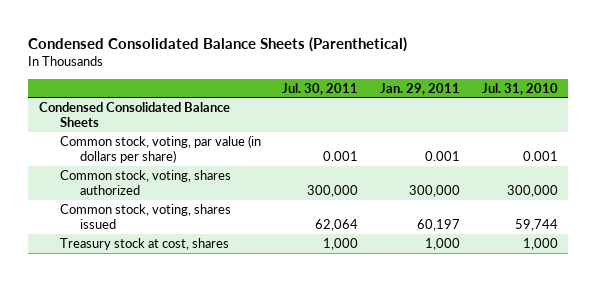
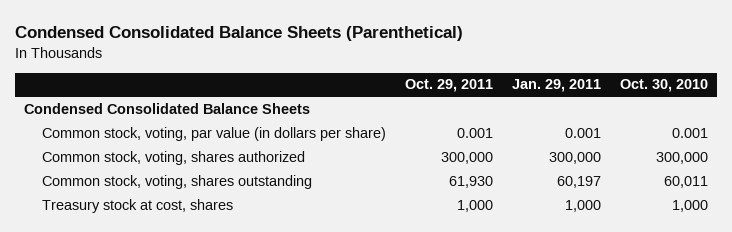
- | Jul. 30, 2011 | Jan. 29, 2011 | Jul. 31, 2010
+ | Oct. 29, 2011 | Jan. 29, 2011 | Oct. 30, 2010
- Common stock, voting, shares issued | 62,064 | 60,197 | 59,744
+ Common stock, voting, shares outstanding | 61,930 | 60,197 | 60,011

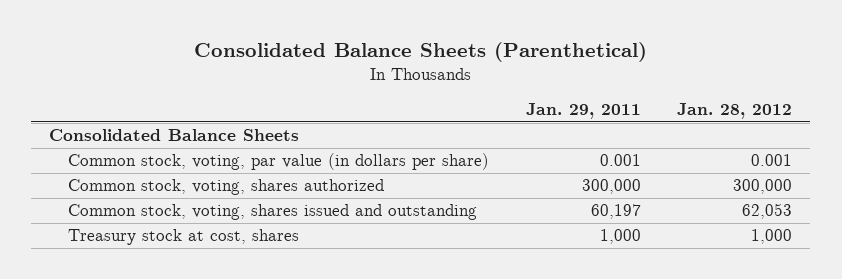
- Condensed Consolidated Balance Sheets (Parenthetical)
+ Consolidated Balance Sheets (Parenthetical)
- | Oct. 29, 2011 | Jan. 29, 2011 | Oct. 30, 2010
+ | Jan. 29, 2011 | Jan. 28, 2012
- Condensed Consolidated Balance Sheets
+ Consolidated Balance Sheets
- Common stock, voting, shares outstanding | 61,930 | 60,197 | 60,011
+ Common stock, voting, shares issued and outstanding | 60,197 | 62,053

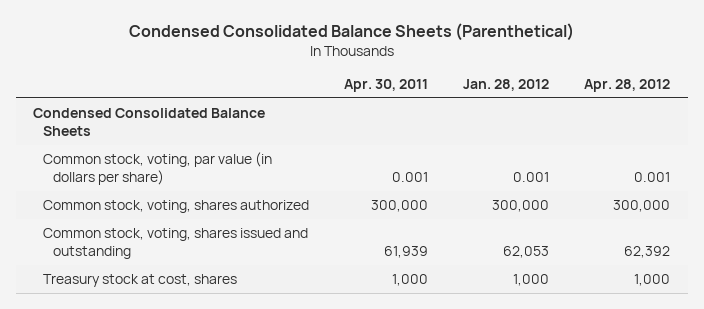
- Consolidated Balance Sheets (Parenthetical)
+ Condensed Consolidated Balance Sheets (Parenthetical)
- | Jan. 29, 2011 | Jan. 28, 2012
+ | Apr. 30, 2011 | Jan. 28, 2012 | Apr. 28, 2012
- Consolidated Balance Sheets
+ Condensed Consolidated Balance Sheets

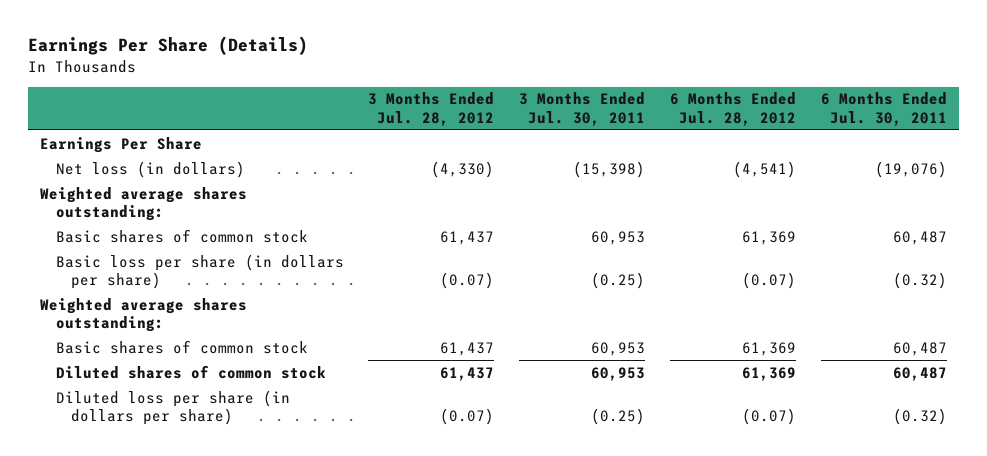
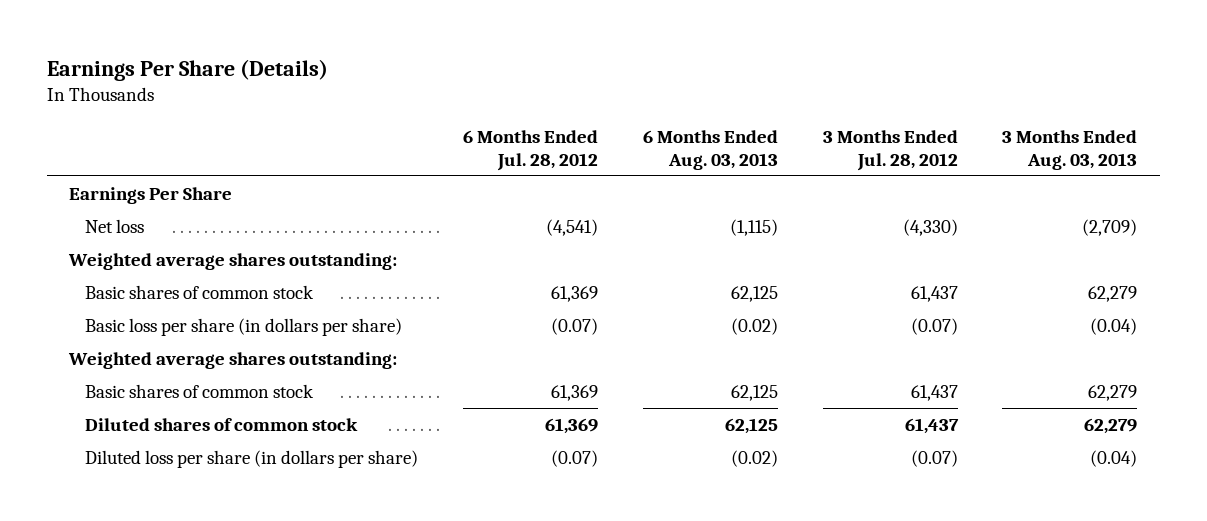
- | 3 Months Ended Jul. 28, 2012 | 3 Months Ended Jul. 30, 2011 | 6 Months Ended Jul. 28, 2012 | 6 Months Ended Jul. 30, 2011
+ | 6 Months Ended Jul. 28, 2012 | 6 Months Ended Aug. 03, 2013 | 3 Months Ended Jul. 28, 2012 | 3 Months Ended Aug. 03, 2013
- Net loss (in dollars) | (4,330) | (15,398) | (4,541) | (19,076)
+ Net loss | (4,541) | (1,115) | (4,330) | (2,709)

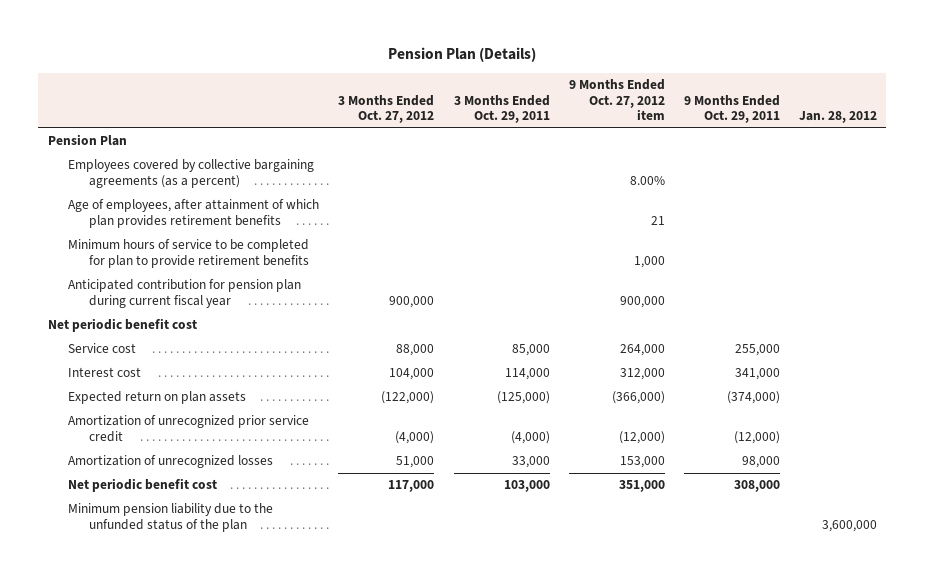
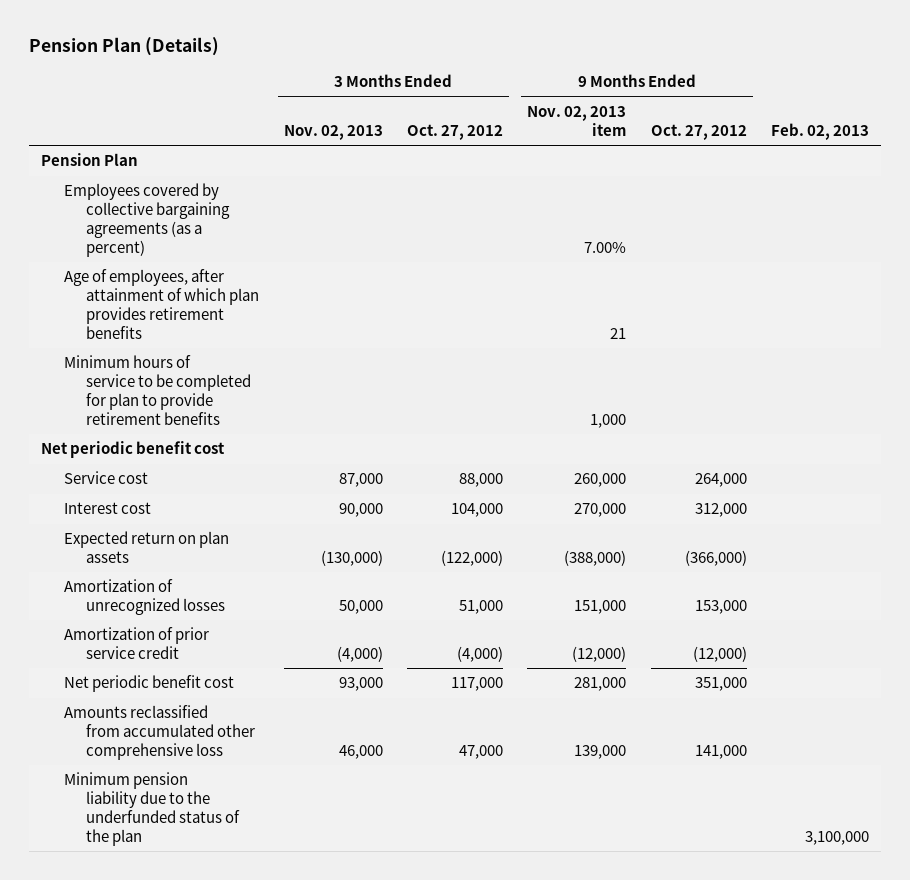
- | 3 Months Ended Oct. 27, 2012 | 3 Months Ended Oct. 29, 2011 | 9 Months Ended Oct. 27, 2012 item | 9 Months Ended Oct. 29, 2011 | Jan. 28, 2012
+ | 3 Months Ended Nov. 02, 2013 | 3 Months Ended Oct. 27, 2012 | 9 Months Ended Nov. 02, 2013 item | 9 Months Ended Oct. 27, 2012 | Feb. 02, 2013
- Anticipated contribution for pension plan during current fiscal year | 900,000 | | 900,000 | |
- Amortization of unrecognized prior service credit | (4,000) | (4,000) | (12,000) | (12,000) |
+ Amortization of prior service credit | (4,000) | (4,000) | (12,000) | (12,000) |
- Minimum pension liability due to the unfunded status of the plan | | | | | 3,600,000
+ Amounts reclassified from accumulated other comprehensive loss | 46,000 | 47,000 | 139,000 | 141,000 |
+ Minimum pension liability due to the underfunded status of the plan | | | | | 3,100,000

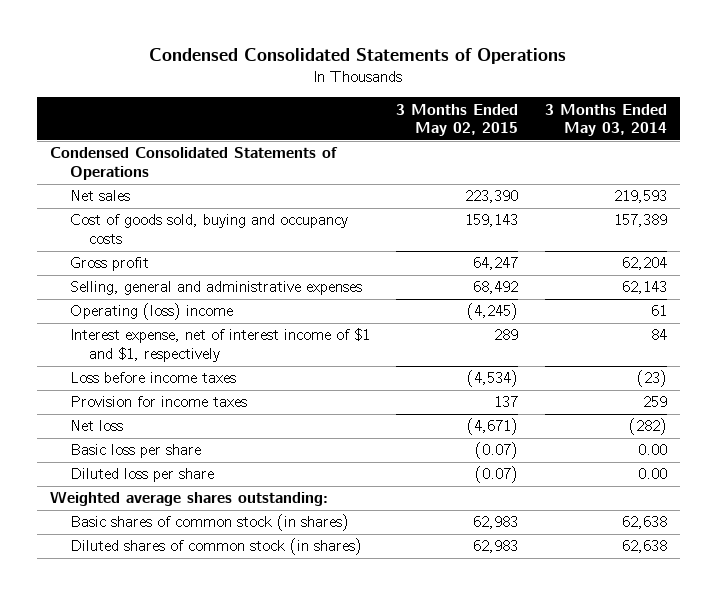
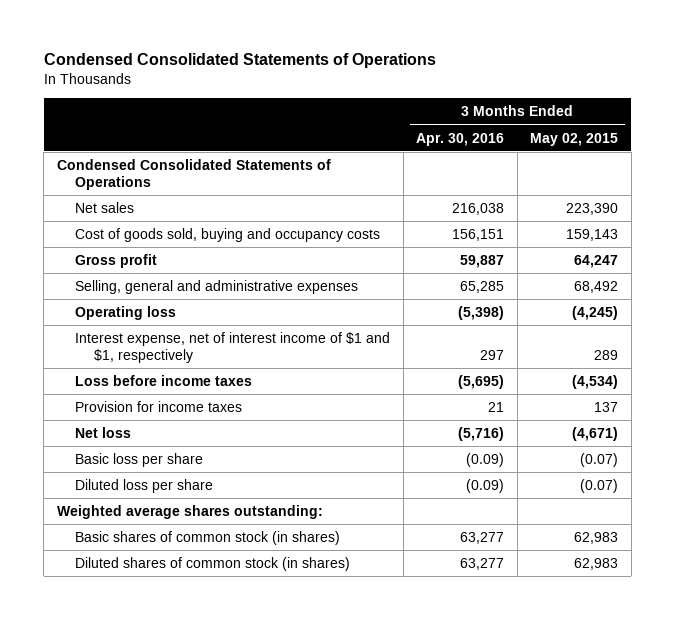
- | 3 Months Ended May 02, 2015 | 3 Months Ended May 03, 2014
+ | 3 Months Ended Apr. 30, 2016 | 3 Months Ended May 02, 2015
- Operating (loss) income | (4,245) | 61
+ Operating loss | (5,398) | (4,245)

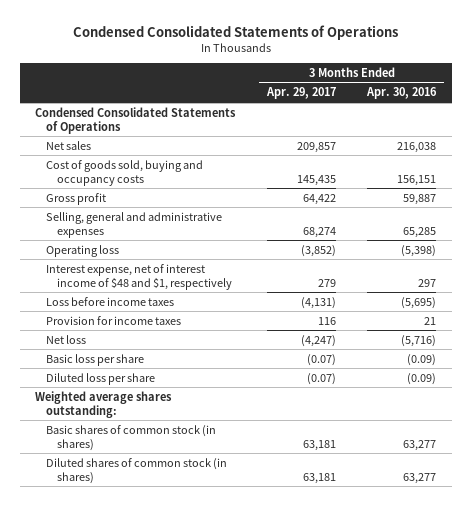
- | 3 Months Ended Apr. 30, 2016 | 3 Months Ended May 02, 2015
+ | 3 Months Ended Apr. 29, 2017 | 3 Months Ended Apr. 30, 2016
- Interest expense, net of interest income of $1 and $1, respectively | 297 | 289
+ Interest expense, net of interest income of $48 and $1, respectively | 279 | 297

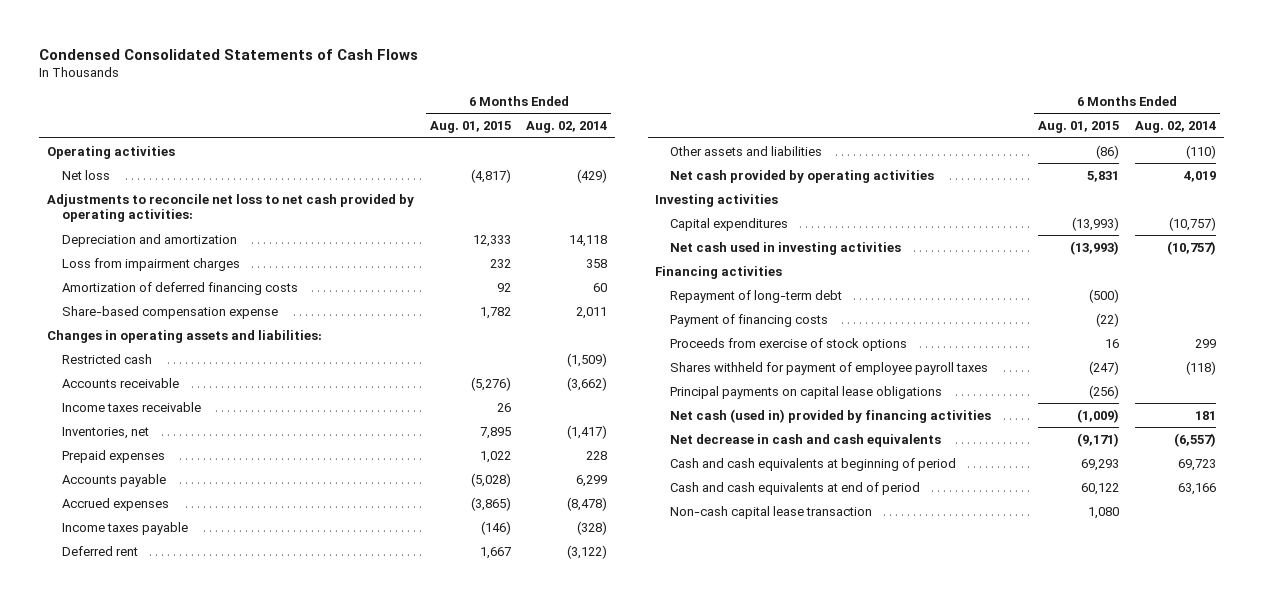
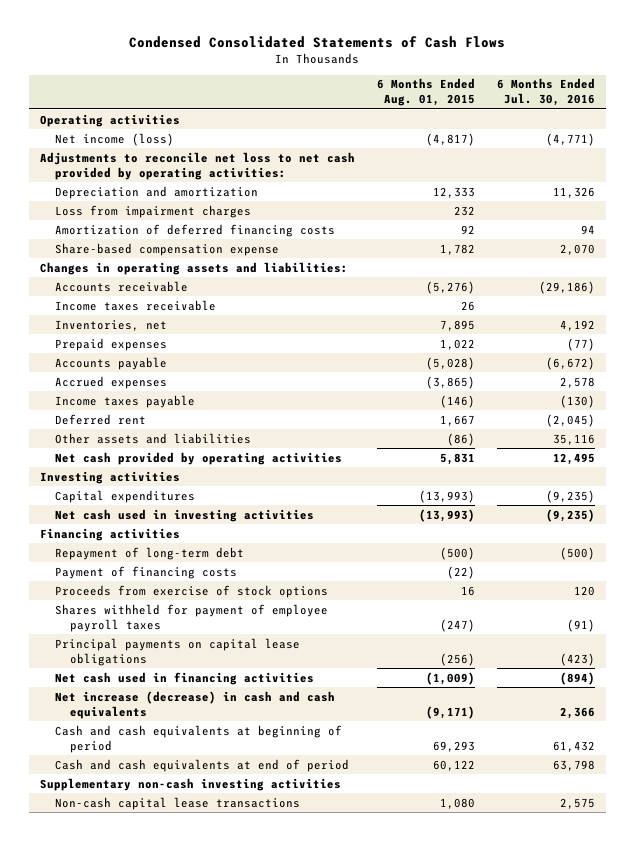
- | 6 Months Ended Aug. 01, 2015 | 6 Months Ended Aug. 02, 2014
+ | 6 Months Ended Aug. 01, 2015 | 6 Months Ended Jul. 30, 2016
- Net loss | (4,817) | (429)
+ Net income (loss) | (4,817) | (4,771)
- Restricted cash | | (1,509)
- Net cash (used in) provided by financing activities | (1,009) | 181
- Net decrease in cash and cash equivalents | (9,171) | (6,557)
+ Net cash used in financing activities | (1,009) | (894)
+ Net increase (decrease) in cash and cash equivalents | (9,171) | 2,366
- Non-cash capital lease transaction | 1,080 |
+ Supplementary non-cash investing activities
+ Non-cash capital lease transactions | 1,080 | 2,575

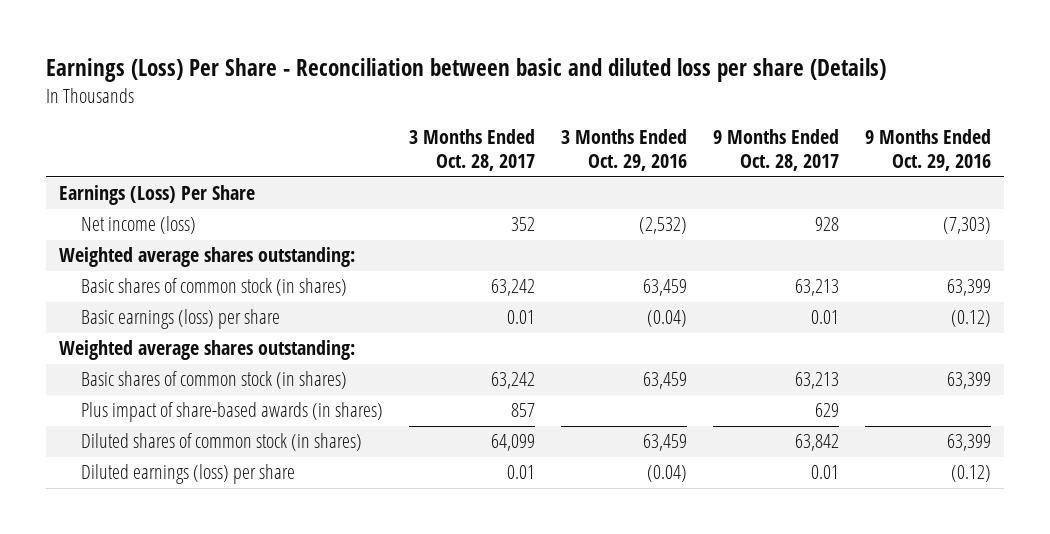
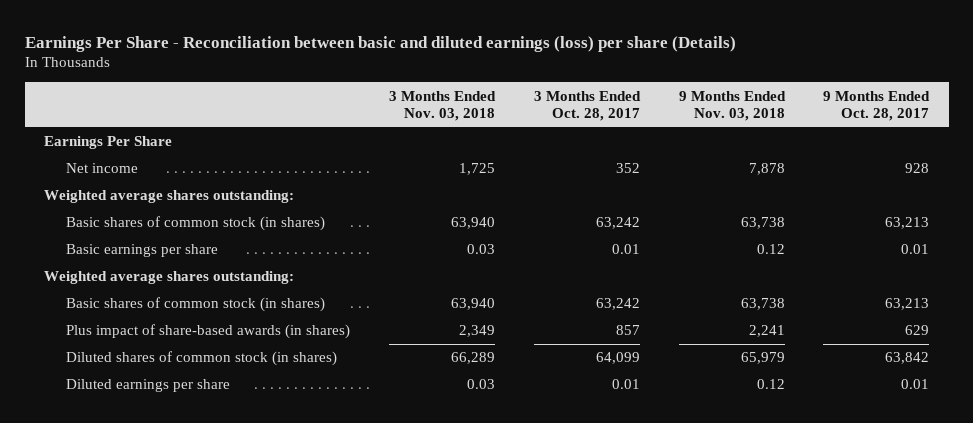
- Earnings (Loss) Per Share - Reconciliation between basic and diluted loss per share (Details)
+ Earnings Per Share - Reconciliation between basic and diluted earnings (loss) per share (Details)
- | 3 Months Ended Oct. 28, 2017 | 3 Months Ended Oct. 29, 2016 | 9 Months Ended Oct. 28, 2017 | 9 Months Ended Oct. 29, 2016
+ | 3 Months Ended Nov. 03, 2018 | 3 Months Ended Oct. 28, 2017 | 9 Months Ended Nov. 03, 2018 | 9 Months Ended Oct. 28, 2017
- Earnings (Loss) Per Share
- Net income (loss) | 352 | (2,532) | 928 | (7,303)
+ Earnings Per Share
+ Net income | 1,725 | 352 | 7,878 | 928
- Basic earnings (loss) per share | 0.01 | (0.04) | 0.01 | (0.12)
+ Basic earnings per share | 0.03 | 0.01 | 0.12 | 0.01
- Diluted earnings (loss) per share | 0.01 | (0.04) | 0.01 | (0.12)
+ Diluted earnings per share | 0.03 | 0.01 | 0.12 | 0.01

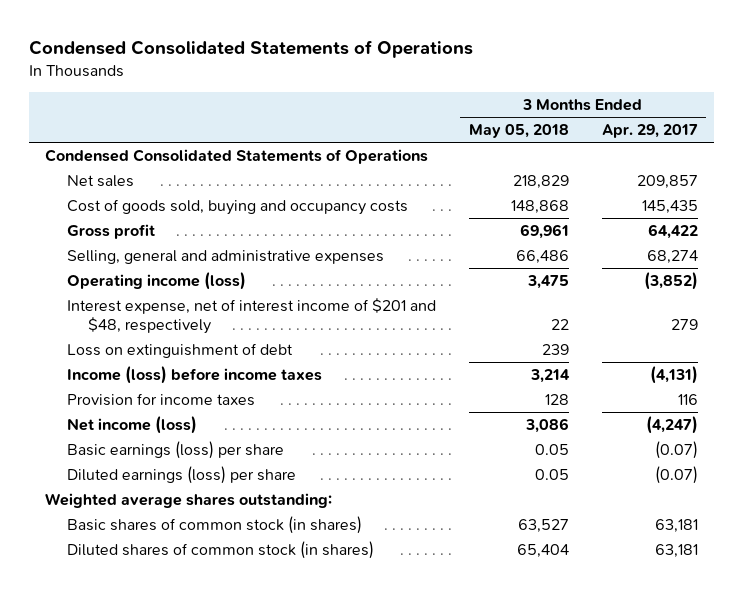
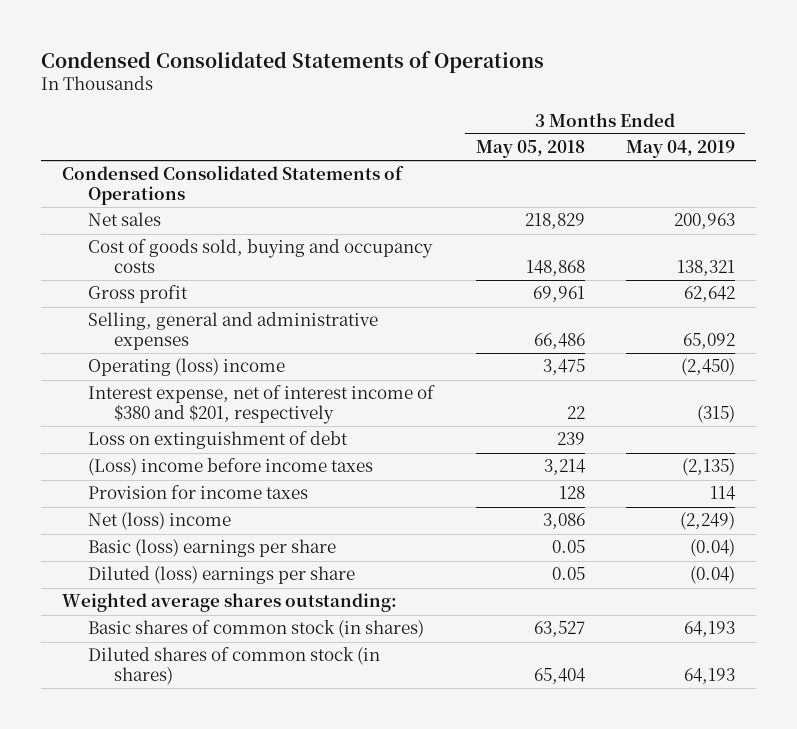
- | 3 Months Ended May 05, 2018 | 3 Months Ended Apr. 29, 2017
+ | 3 Months Ended May 05, 2018 | 3 Months Ended May 04, 2019
- Operating income (loss) | 3,475 | (3,852)
- Interest expense, net of interest income of $201 and $48, respectively | 22 | 279
+ Operating (loss) income | 3,475 | (2,450)
+ Interest expense, net of interest income of $380 and $201, respectively | 22 | (315)
- Income (loss) before income taxes | 3,214 | (4,131)
+ (Loss) income before income taxes | 3,214 | (2,135)
- Net income (loss) | 3,086 | (4,247)
- Basic earnings (loss) per share | 0.05 | (0.07)
- Diluted earnings (loss) per share | 0.05 | (0.07)
+ Net (loss) income | 3,086 | (2,249)
+ Basic (loss) earnings per share | 0.05 | (0.04)
+ Diluted (loss) earnings per share | 0.05 | (0.04)

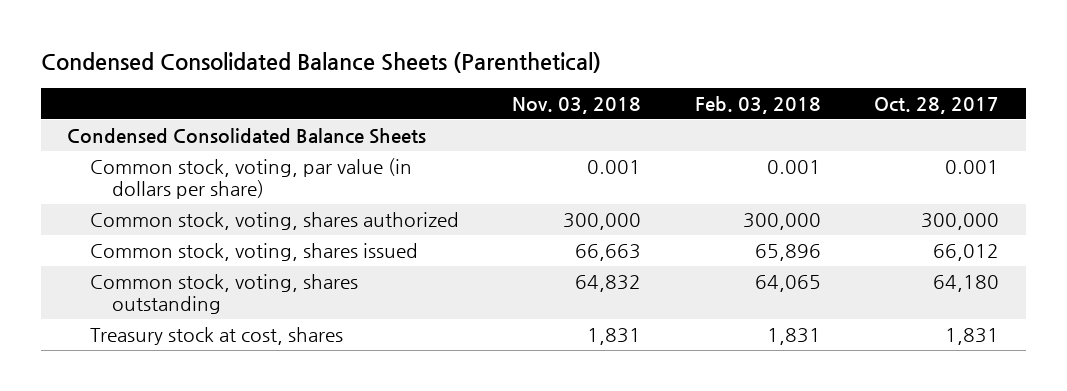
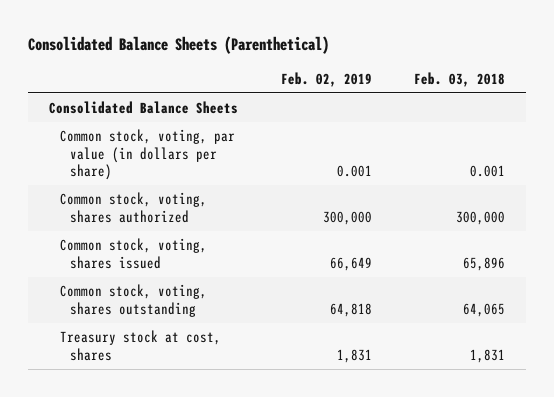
- Condensed Consolidated Balance Sheets (Parenthetical)
+ Consolidated Balance Sheets (Parenthetical)
- | Nov. 03, 2018 | Feb. 03, 2018 | Oct. 28, 2017
+ | Feb. 02, 2019 | Feb. 03, 2018
- Condensed Consolidated Balance Sheets
+ Consolidated Balance Sheets

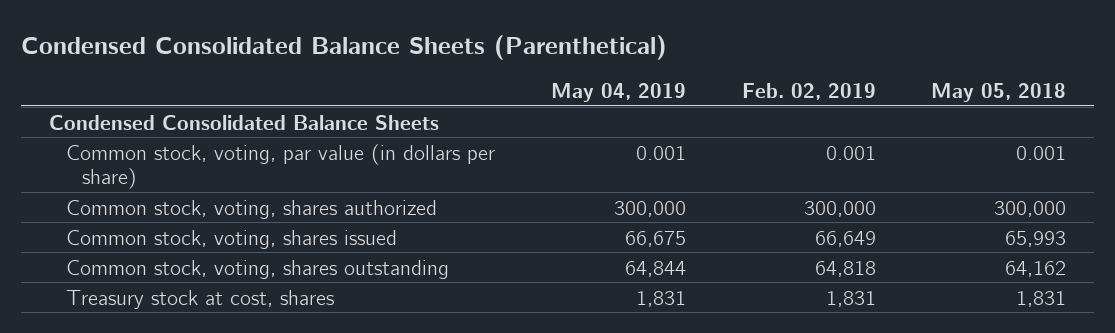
- Consolidated Balance Sheets (Parenthetical)
+ Condensed Consolidated Balance Sheets (Parenthetical)
- | Feb. 02, 2019 | Feb. 03, 2018
+ | May 04, 2019 | Feb. 02, 2019 | May 05, 2018
- Consolidated Balance Sheets
+ Condensed Consolidated Balance Sheets

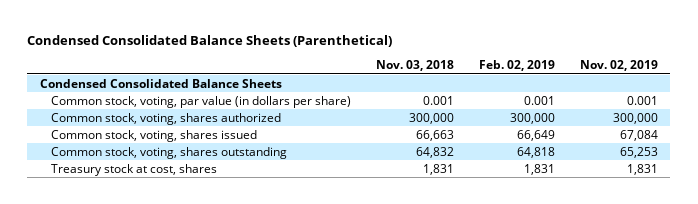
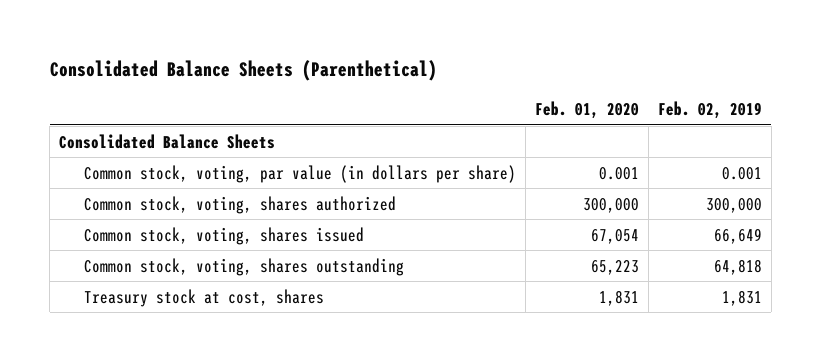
- Condensed Consolidated Balance Sheets (Parenthetical)
+ Consolidated Balance Sheets (Parenthetical)
- | Nov. 03, 2018 | Feb. 02, 2019 | Nov. 02, 2019
+ | Feb. 01, 2020 | Feb. 02, 2019
- Condensed Consolidated Balance Sheets
+ Consolidated Balance Sheets

